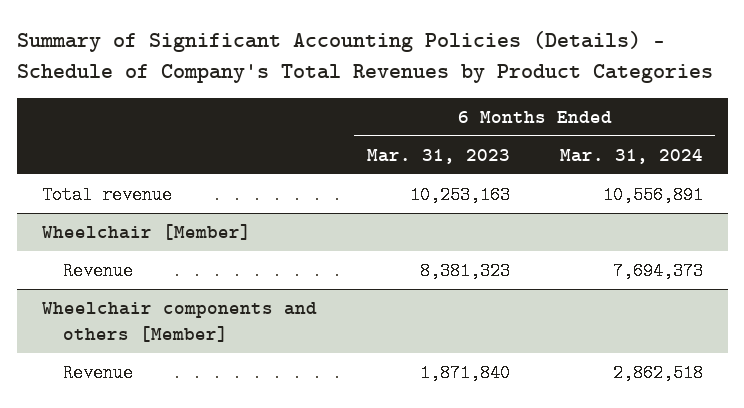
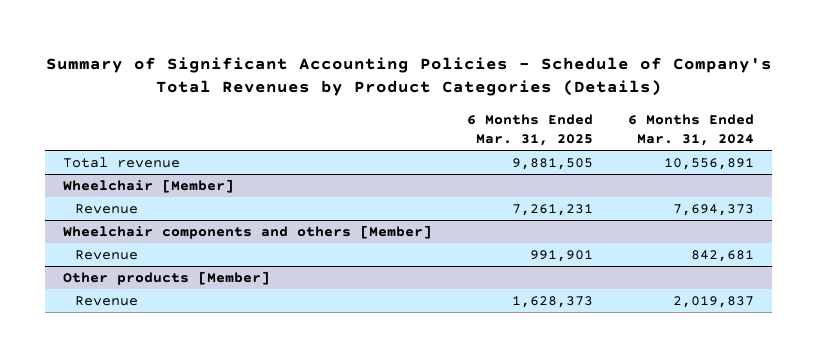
- Summary of Significant Accounting Policies (Details) - Schedule of Company's Total Revenues by Product Categories
+ Summary of Significant Accounting Policies - Schedule of Company's Total Revenues by Product Categories (Details)
- | 6 Months Ended Mar. 31, 2023 | 6 Months Ended Mar. 31, 2024
+ | 6 Months Ended Mar. 31, 2025 | 6 Months Ended Mar. 31, 2024
@ Wheelchair components and others [Member]
- Revenue | 1,871,840 | 2,862,518
+ Revenue | 991,901 | 842,681
+ Other products [Member]
+ Revenue | 1,628,373 | 2,019,837

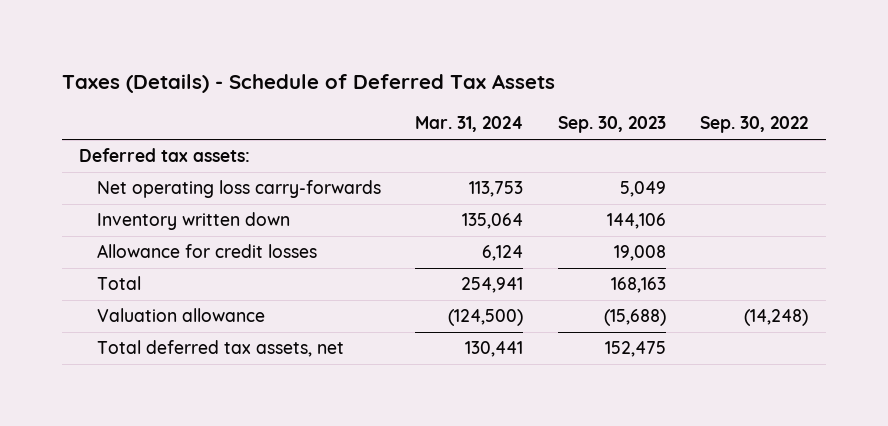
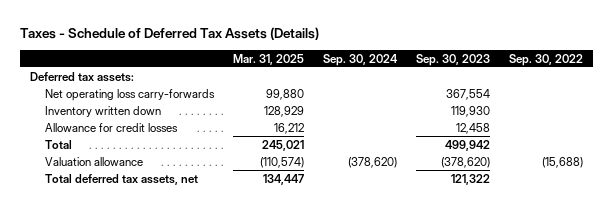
- Taxes (Details) - Schedule of Deferred Tax Assets
+ Taxes - Schedule of Deferred Tax Assets (Details)
- | Mar. 31, 2024 | Sep. 30, 2023 | Sep. 30, 2022
+ | Mar. 31, 2025 | Sep. 30, 2024 | Sep. 30, 2023 | Sep. 30, 2022
- Net operating loss carry-forwards | 113,753 | 5,049 |
- Inventory written down | 135,064 | 144,106 |
- Allowance for credit losses | 6,124 | 19,008 |
- Total | 254,941 | 168,163 |
- Valuation allowance | (124,500) | (15,688) | (14,248)
- Total deferred tax assets, net | 130,441 | 152,475 |
+ Net operating loss carry-forwards | 99,880 | | 367,554 |
+ Inventory written down | 128,929 | | 119,930 |
+ Allowance for credit losses | 16,212 | | 12,458 |
+ Total | 245,021 | | 499,942 |
+ Valuation allowance | (110,574) | (378,620) | (378,620) | (15,688)
+ Total deferred tax assets, net | 134,447 | | 121,322 |

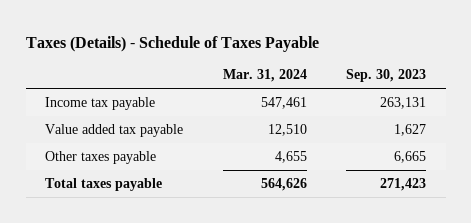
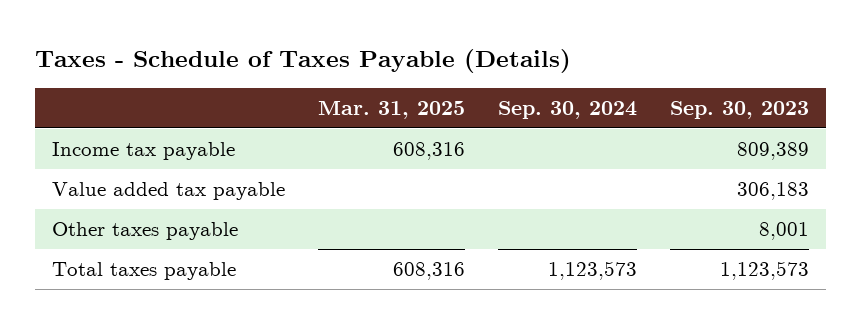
- Taxes (Details) - Schedule of Taxes Payable
+ Taxes - Schedule of Taxes Payable (Details)
- | Mar. 31, 2024 | Sep. 30, 2023
+ | Mar. 31, 2025 | Sep. 30, 2024 | Sep. 30, 2023
- Income tax payable | 547,461 | 263,131
- Value added tax payable | 12,510 | 1,627
- Other taxes payable | 4,655 | 6,665
- Total taxes payable | 564,626 | 271,423
+ Income tax payable | 608,316 | | 809,389
+ Value added tax payable | | | 306,183
+ Other taxes payable | | | 8,001
+ Total taxes payable | 608,316 | 1,123,573 | 1,123,573

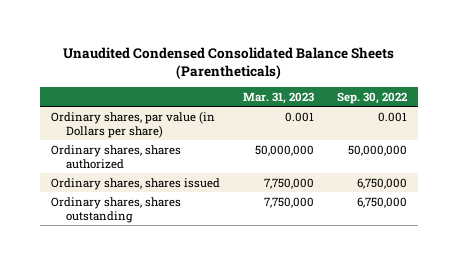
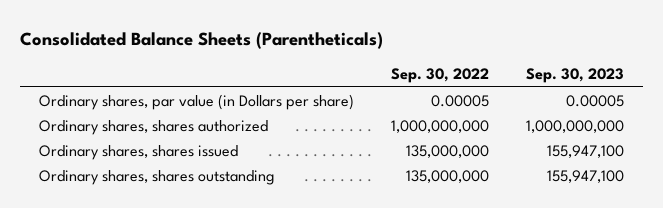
- Unaudited Condensed Consolidated Balance Sheets (Parentheticals)
+ Consolidated Balance Sheets (Parentheticals)
- | Mar. 31, 2023 | Sep. 30, 2022
+ | Sep. 30, 2022 | Sep. 30, 2023
- Ordinary shares, par value (in Dollars per share) | 0.001 | 0.001
- Ordinary shares, shares authorized | 50,000,000 | 50,000,000
- Ordinary shares, shares issued | 7,750,000 | 6,750,000
- Ordinary shares, shares outstanding | 7,750,000 | 6,750,000
+ Ordinary shares, par value (in Dollars per share) | 0.00005 | 0.00005
+ Ordinary shares, shares authorized | 1,000,000,000 | 1,000,000,000
+ Ordinary shares, shares issued | 135,000,000 | 155,947,100
+ Ordinary shares, shares outstanding | 135,000,000 | 155,947,100

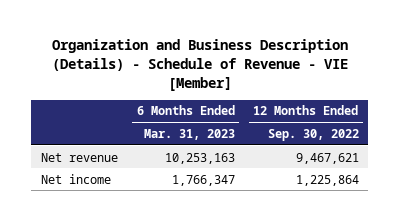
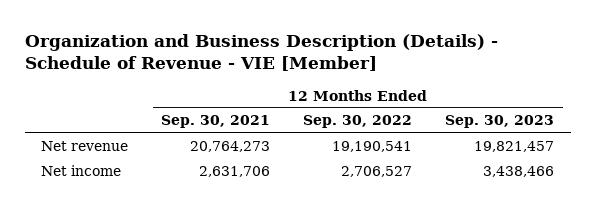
- | 6 Months Ended Mar. 31, 2023 | 12 Months Ended Sep. 30, 2022
+ | 12 Months Ended Sep. 30, 2021 | 12 Months Ended Sep. 30, 2022 | 12 Months Ended Sep. 30, 2023
- Net revenue | 10,253,163 | 9,467,621
- Net income | 1,766,347 | 1,225,864
+ Net revenue | 20,764,273 | 19,190,541 | 19,821,457
+ Net income | 2,631,706 | 2,706,527 | 3,438,466

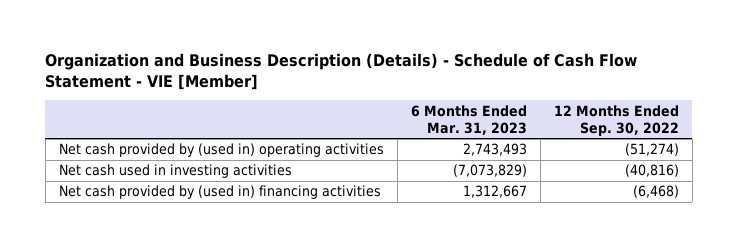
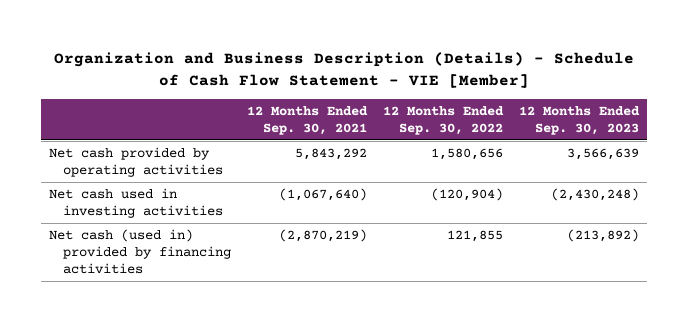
- | 6 Months Ended Mar. 31, 2023 | 12 Months Ended Sep. 30, 2022
+ | 12 Months Ended Sep. 30, 2021 | 12 Months Ended Sep. 30, 2022 | 12 Months Ended Sep. 30, 2023
- Net cash provided by (used in) operating activities | 2,743,493 | (51,274)
- Net cash used in investing activities | (7,073,829) | (40,816)
- Net cash provided by (used in) financing activities | 1,312,667 | (6,468)
+ Net cash provided by operating activities | 5,843,292 | 1,580,656 | 3,566,639
+ Net cash used in investing activities | (1,067,640) | (120,904) | (2,430,248)
+ Net cash (used in) provided by financing activities | (2,870,219) | 121,855 | (213,892)

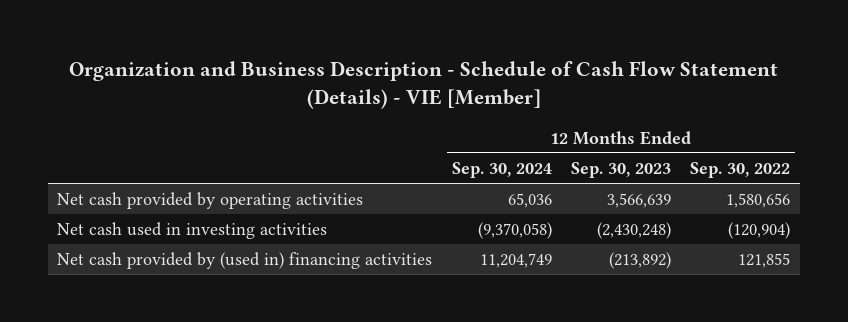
- Organization and Business Description (Details) - Schedule of Cash Flow Statement - VIE [Member]
+ Organization and Business Description - Schedule of Cash Flow Statement (Details) - VIE [Member]
- | 12 Months Ended Sep. 30, 2021 | 12 Months Ended Sep. 30, 2022 | 12 Months Ended Sep. 30, 2023
+ | 12 Months Ended Sep. 30, 2024 | 12 Months Ended Sep. 30, 2023 | 12 Months Ended Sep. 30, 2022
- Net cash (used in) provided by financing activities | (2,870,219) | 121,855 | (213,892)
+ Net cash provided by (used in) financing activities | 11,204,749 | (213,892) | 121,855

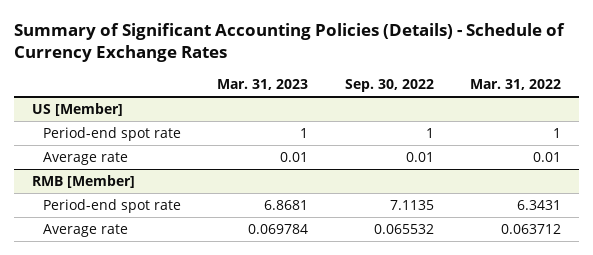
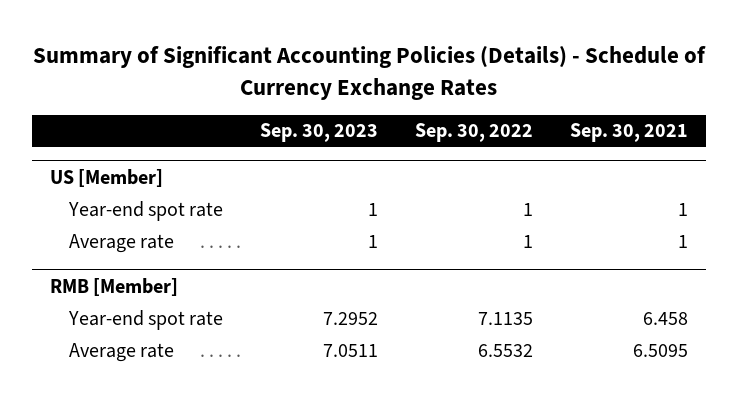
- | Mar. 31, 2023 | Sep. 30, 2022 | Mar. 31, 2022
+ | Sep. 30, 2023 | Sep. 30, 2022 | Sep. 30, 2021
@ US [Member]
- Period-end spot rate | 1 | 1 | 1
- Average rate | 0.01 | 0.01 | 0.01
+ Year-end spot rate | 1 | 1 | 1
+ Average rate | 1 | 1 | 1
@ RMB [Member]
- Period-end spot rate | 6.8681 | 7.1135 | 6.3431
- Average rate | 0.069784 | 0.065532 | 0.063712
+ Year-end spot rate | 7.2952 | 7.1135 | 6.458
+ Average rate | 7.0511 | 6.5532 | 6.5095

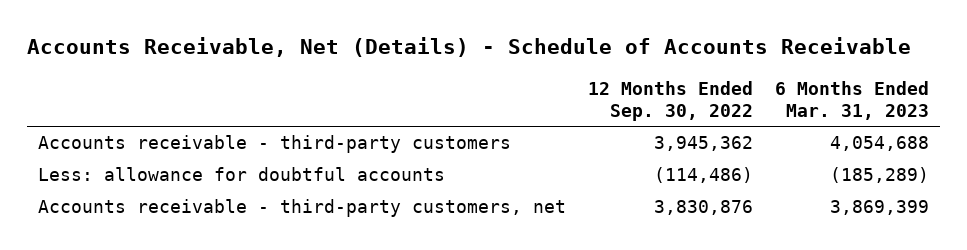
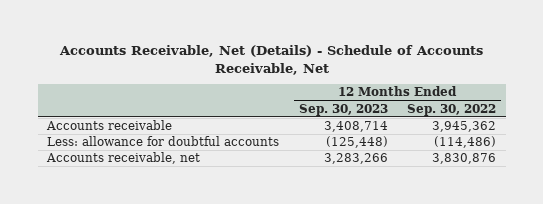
- Accounts Receivable, Net (Details) - Schedule of Accounts Receivable
+ Accounts Receivable, Net (Details) - Schedule of Accounts Receivable, Net
- | 12 Months Ended Sep. 30, 2022 | 6 Months Ended Mar. 31, 2023
+ | 12 Months Ended Sep. 30, 2023 | 12 Months Ended Sep. 30, 2022
- Accounts receivable - third-party customers | 3,945,362 | 4,054,688
+ Accounts receivable | 3,408,714 | 3,945,362
- Accounts receivable - third-party customers, net | 3,830,876 | 3,869,399
+ Accounts receivable, net | 3,283,266 | 3,830,876

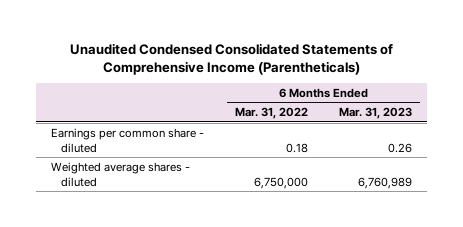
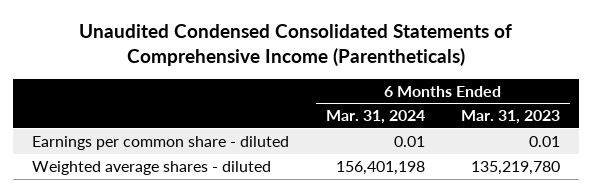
- | 6 Months Ended Mar. 31, 2022 | 6 Months Ended Mar. 31, 2023
+ | 6 Months Ended Mar. 31, 2024 | 6 Months Ended Mar. 31, 2023
- Earnings per common share - diluted | 0.18 | 0.26
- Weighted average shares - diluted | 6,750,000 | 6,760,989
+ Earnings per common share - diluted | 0.01 | 0.01
+ Weighted average shares - diluted | 156,401,198 | 135,219,780

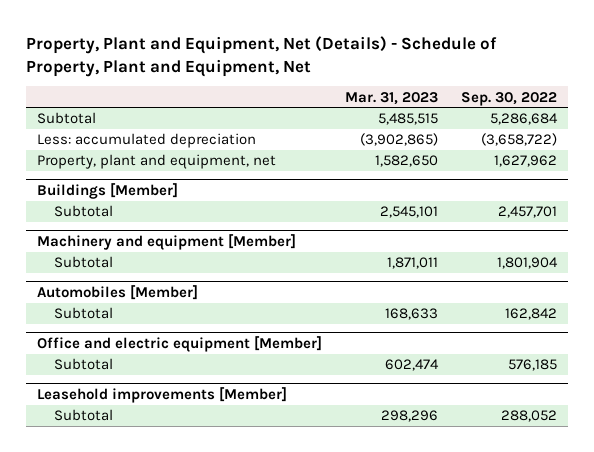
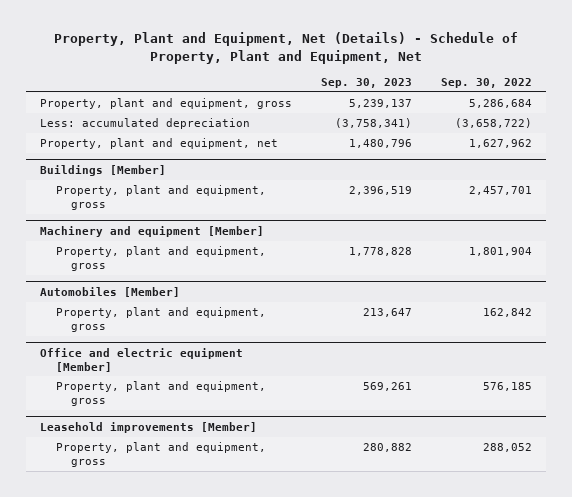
- | Mar. 31, 2023 | Sep. 30, 2022
+ | Sep. 30, 2023 | Sep. 30, 2022
- Subtotal | 5,485,515 | 5,286,684
+ Property, plant and equipment, gross | 5,239,137 | 5,286,684
@ Buildings [Member]
- Subtotal | 2,545,101 | 2,457,701
+ Property, plant and equipment, gross | 2,396,519 | 2,457,701
@ Machinery and equipment [Member]
- Subtotal | 1,871,011 | 1,801,904
+ Property, plant and equipment, gross | 1,778,828 | 1,801,904
@ Automobiles [Member]
- Subtotal | 168,633 | 162,842
+ Property, plant and equipment, gross | 213,647 | 162,842
@ Office and electric equipment [Member]
- Subtotal | 602,474 | 576,185
+ Property, plant and equipment, gross | 569,261 | 576,185
@ Leasehold improvements [Member]
- Subtotal | 298,296 | 288,052
+ Property, plant and equipment, gross | 280,882 | 288,052

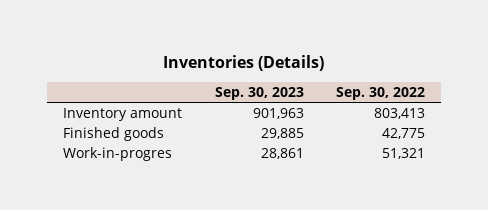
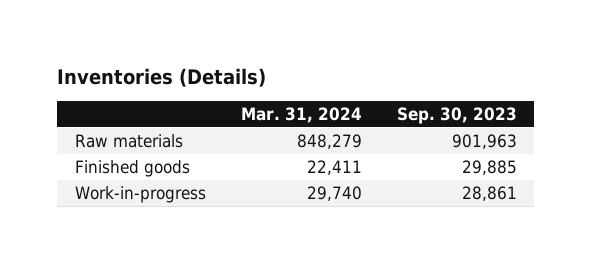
- | Sep. 30, 2023 | Sep. 30, 2022
+ | Mar. 31, 2024 | Sep. 30, 2023
- Inventory amount | 901,963 | 803,413
+ Raw materials | 848,279 | 901,963
- Work-in-progres | 28,861 | 51,321
+ Work-in-progress | 29,740 | 28,861

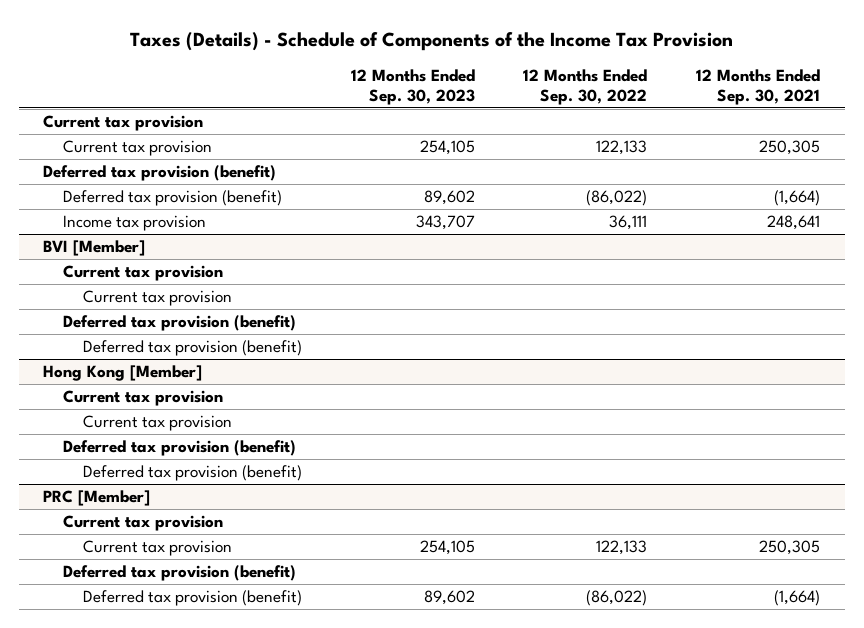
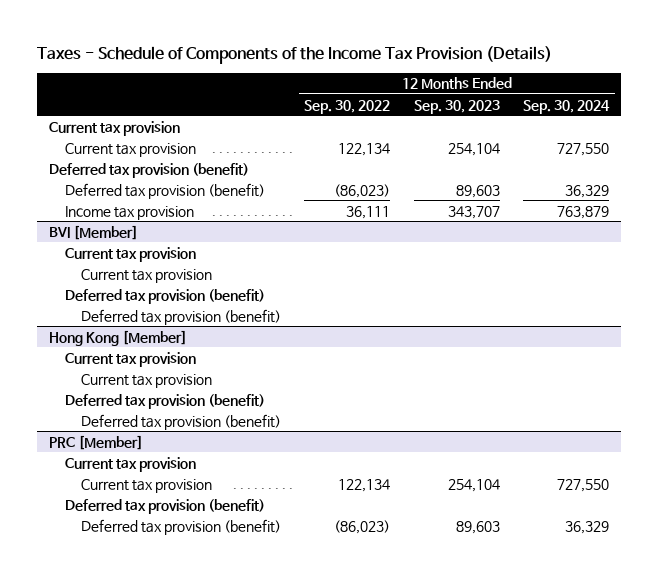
- Taxes (Details) - Schedule of Components of the Income Tax Provision
+ Taxes - Schedule of Components of the Income Tax Provision (Details)
- | 12 Months Ended Sep. 30, 2023 | 12 Months Ended Sep. 30, 2022 | 12 Months Ended Sep. 30, 2021
+ | 12 Months Ended Sep. 30, 2022 | 12 Months Ended Sep. 30, 2023 | 12 Months Ended Sep. 30, 2024
- Current tax provision | 254,105 | 122,133 | 250,305
+ Current tax provision | 122,134 | 254,104 | 727,550
- Deferred tax provision (benefit) | 89,602 | (86,022) | (1,664)
+ Deferred tax provision (benefit) | (86,023) | 89,603 | 36,329
@ PRC [Member]
- Current tax provision | 254,105 | 122,133 | 250,305
+ Current tax provision | 122,134 | 254,104 | 727,550
- Deferred tax provision (benefit) | 89,602 | (86,022) | (1,664)
+ Deferred tax provision (benefit) | (86,023) | 89,603 | 36,329

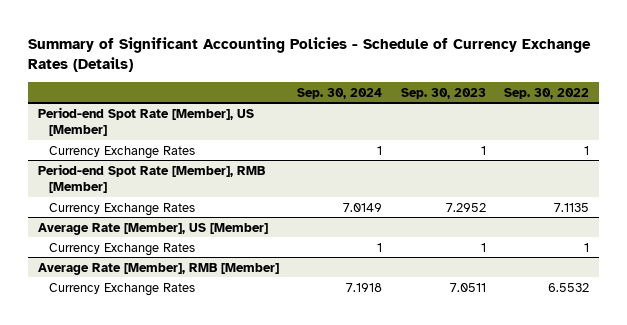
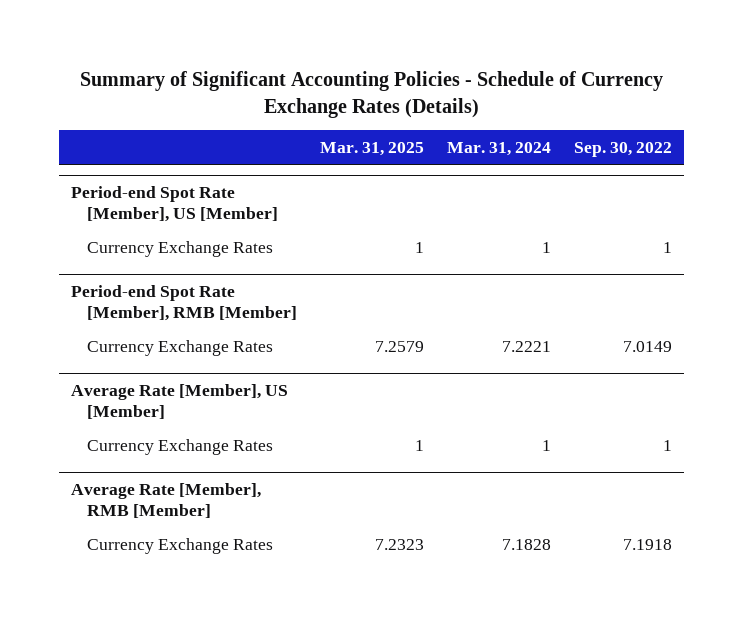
- | Sep. 30, 2024 | Sep. 30, 2023 | Sep. 30, 2022
+ | Mar. 31, 2025 | Mar. 31, 2024 | Sep. 30, 2022
@ Period-end Spot Rate [Member], RMB [Member]
- Currency Exchange Rates | 7.0149 | 7.2952 | 7.1135
+ Currency Exchange Rates | 7.2579 | 7.2221 | 7.0149
@ Average Rate [Member], RMB [Member]
- Currency Exchange Rates | 7.1918 | 7.0511 | 6.5532
+ Currency Exchange Rates | 7.2323 | 7.1828 | 7.1918

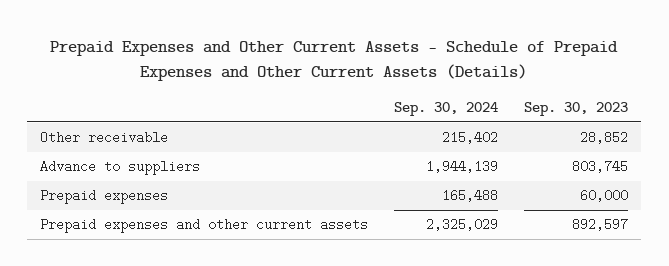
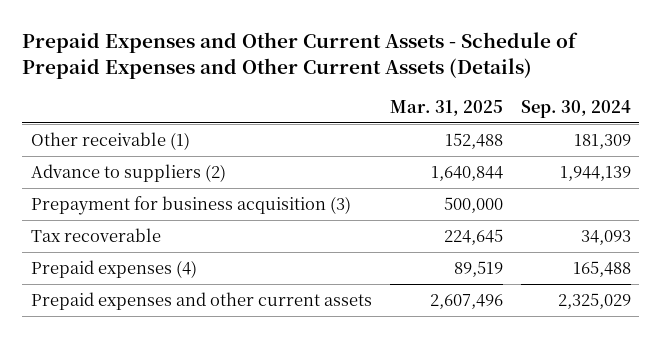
- | Sep. 30, 2024 | Sep. 30, 2023
+ | Mar. 31, 2025 | Sep. 30, 2024
- Other receivable | 215,402 | 28,852
- Advance to suppliers | 1,944,139 | 803,745
- Prepaid expenses | 165,488 | 60,000
+ Other receivable (1) | 152,488 | 181,309
+ Advance to suppliers (2) | 1,640,844 | 1,944,139
+ Prepayment for business acquisition (3) | 500,000 |
+ Tax recoverable | 224,645 | 34,093
+ Prepaid expenses (4) | 89,519 | 165,488

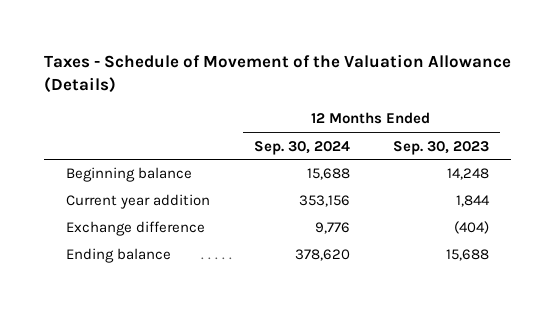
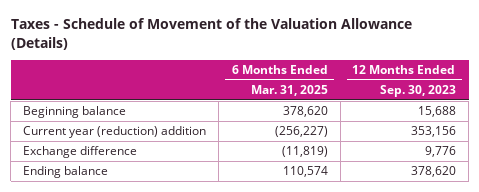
- | 12 Months Ended Sep. 30, 2024 | 12 Months Ended Sep. 30, 2023
+ | 6 Months Ended Mar. 31, 2025 | 12 Months Ended Sep. 30, 2023
- Beginning balance | 15,688 | 14,248
- Current year addition | 353,156 | 1,844
- Exchange difference | 9,776 | (404)
- Ending balance | 378,620 | 15,688
+ Beginning balance | 378,620 | 15,688
+ Current year (reduction) addition | (256,227) | 353,156
+ Exchange difference | (11,819) | 9,776
+ Ending balance | 110,574 | 378,620

